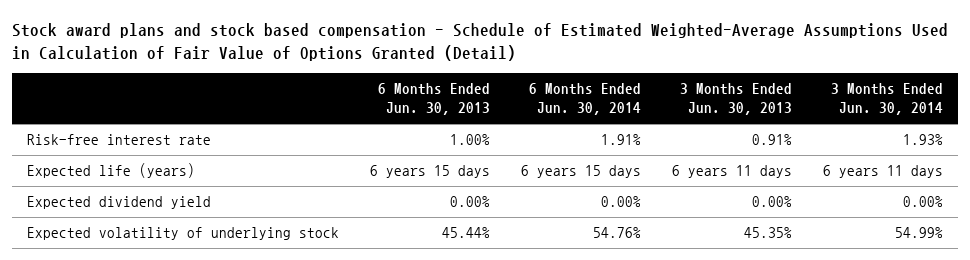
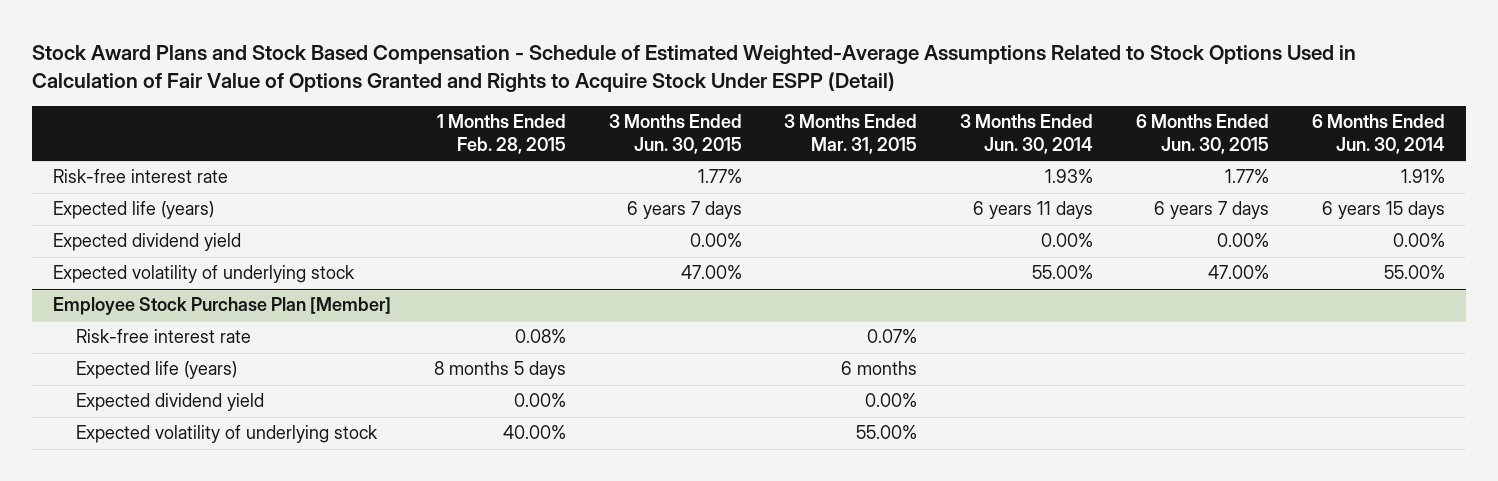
- Stock award plans and stock based compensation - Schedule of Estimated Weighted-Average Assumptions Used in Calculation of Fair Value of Options Granted (Detail)
+ Stock Award Plans and Stock Based Compensation - Schedule of Estimated Weighted-Average Assumptions Related to Stock Options Used in Calculation of Fair Value of Options Granted and Rights to Acquire Stock Under ESPP (Detail)
- | 6 Months Ended Jun. 30, 2013 | 6 Months Ended Jun. 30, 2014 | 3 Months Ended Jun. 30, 2013 | 3 Months Ended Jun. 30, 2014
+ | 1 Months Ended Feb. 28, 2015 | 3 Months Ended Jun. 30, 2015 | 3 Months Ended Mar. 31, 2015 | 3 Months Ended Jun. 30, 2014 | 6 Months Ended Jun. 30, 2015 | 6 Months Ended Jun. 30, 2014
- Expected volatility of underlying stock | 45.44% | 54.76% | 45.35% | 54.99%
+ Expected volatility of underlying stock | | 47.00% | | 55.00% | 47.00% | 55.00%
+ Employee Stock Purchase Plan [Member]
+ Risk-free interest rate | 0.08% | | 0.07% | | |
+ Expected life (years) | 8 months 5 days | | 6 months | | |
+ Expected dividend yield | 0.00% | | 0.00% | | |
+ Expected volatility of underlying stock | 40.00% | | 55.00% | | |

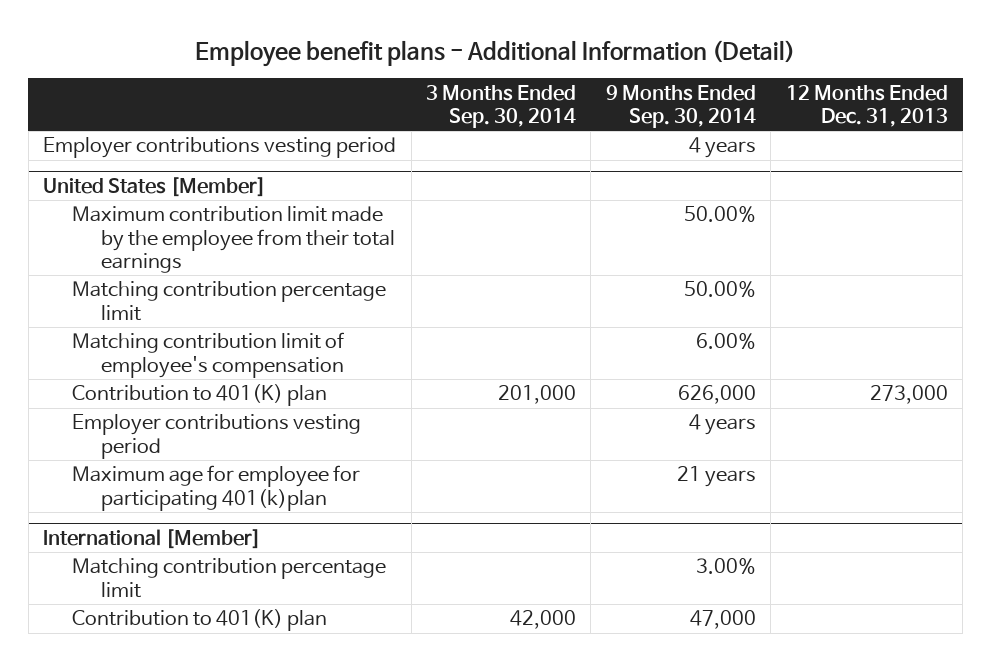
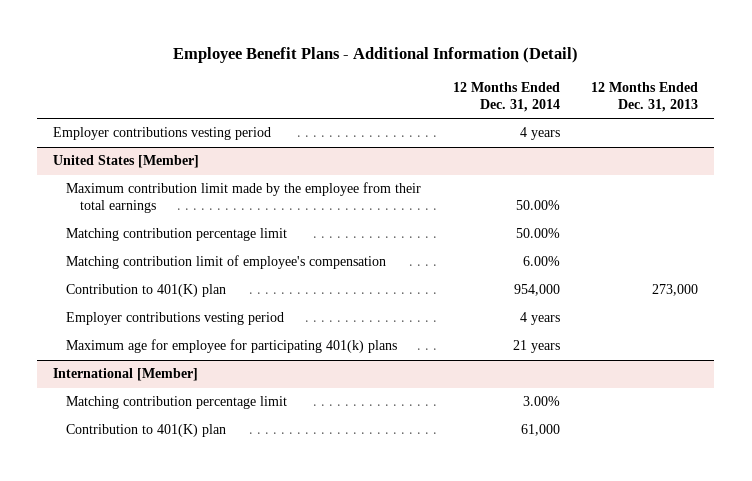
- Employee benefit plans - Additional Information (Detail)
+ Employee Benefit Plans - Additional Information (Detail)
- | 3 Months Ended Sep. 30, 2014 | 9 Months Ended Sep. 30, 2014 | 12 Months Ended Dec. 31, 2013
+ | 12 Months Ended Dec. 31, 2014 | 12 Months Ended Dec. 31, 2013
@ United States [Member]
- Maximum age for employee for participating 401(k)plan | | 21 years |
+ Maximum age for employee for participating 401(k) plans | 21 years |

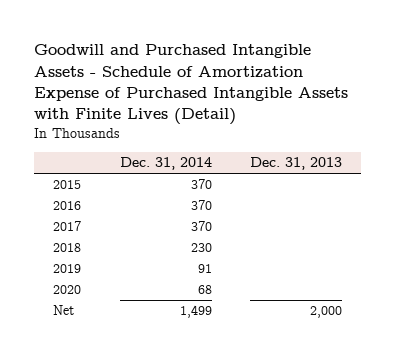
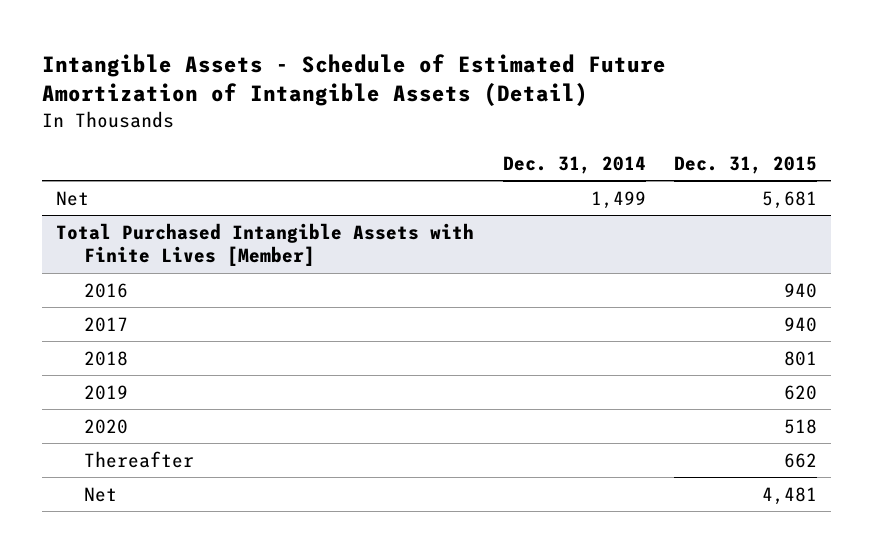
- Goodwill and Purchased Intangible Assets - Schedule of Amortization Expense of Purchased Intangible Assets with Finite Lives (Detail)
+ Intangible Assets - Schedule of Estimated Future Amortization of Intangible Assets (Detail)
- | Dec. 31, 2014 | Dec. 31, 2013
+ | Dec. 31, 2014 | Dec. 31, 2015
- 2015 | 370 |
- 2016 | 370 |
- 2017 | 370 |
- 2018 | 230 |
- 2019 | 91 |
- 2020 | 68 |
+ Total Purchased Intangible Assets with Finite Lives [Member]
+ 2016 | | 940
+ 2017 | | 940
+ 2018 | | 801
+ 2019 | | 620
+ 2020 | | 518
+ Thereafter | | 662
+ Net | | 4,481

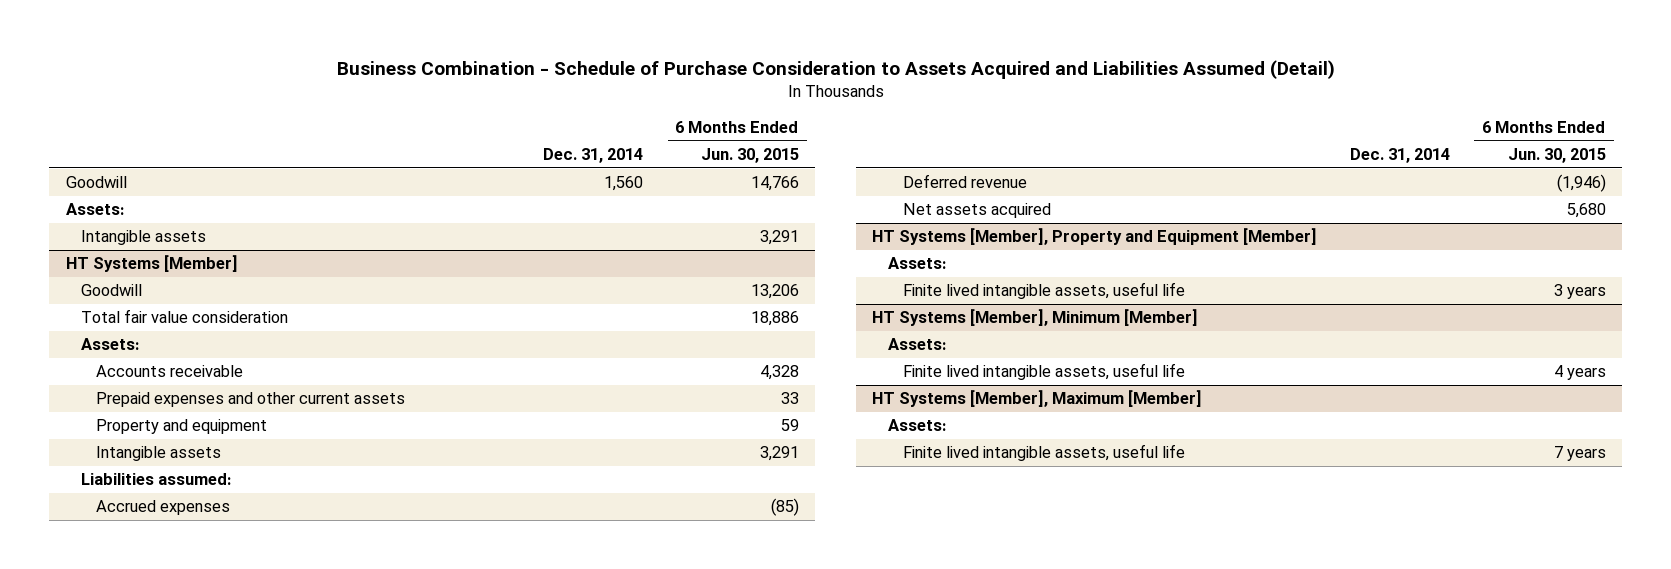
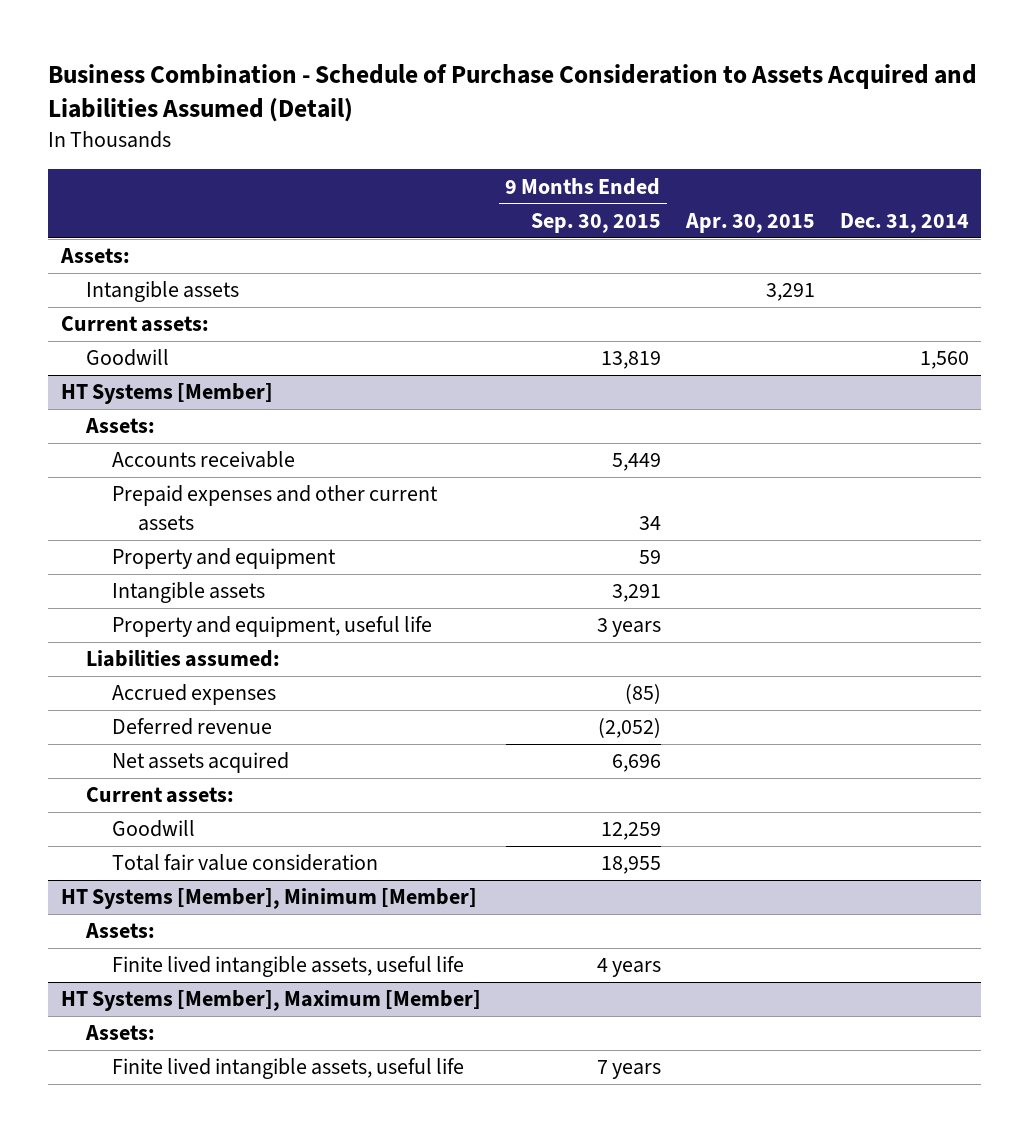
- | Dec. 31, 2014 | 6 Months Ended Jun. 30, 2015
+ | 9 Months Ended Sep. 30, 2015 | Apr. 30, 2015 | Dec. 31, 2014
+ Current assets:
moved down: Goodwill | 13,819 | | 1,560
@ HT Systems [Member]
+ Property and equipment, useful life | 3 years | |
- HT Systems [Member], Property and Equipment [Member]
- Assets:
- Finite lived intangible assets, useful life | | 3 years
@ HT Systems [Member]
+ Current assets:
moved down: Goodwill | 12,259 | |
moved down: Total fair value consideration | 18,955 | |

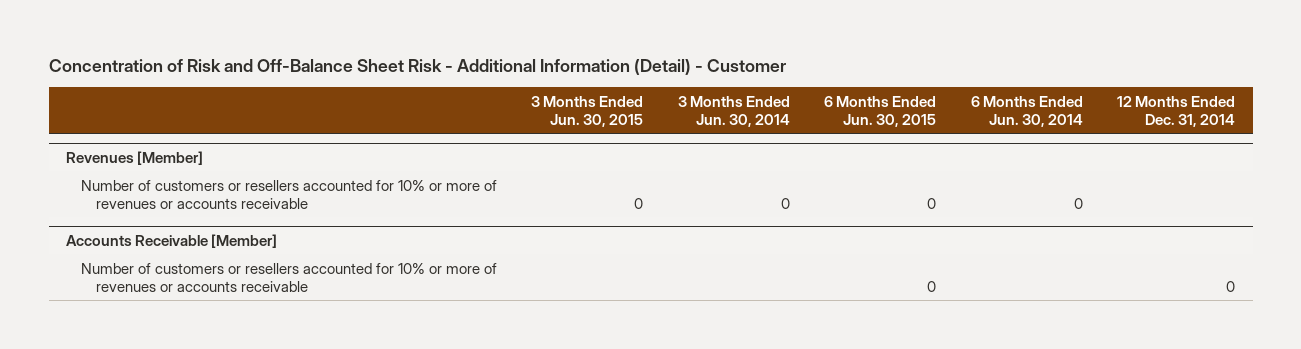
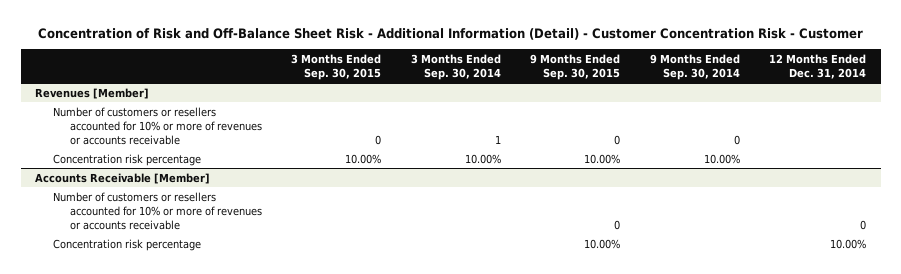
- Concentration of Risk and Off-Balance Sheet Risk - Additional Information (Detail) - Customer
+ Concentration of Risk and Off-Balance Sheet Risk - Additional Information (Detail) - Customer Concentration Risk - Customer
- | 3 Months Ended Jun. 30, 2015 | 3 Months Ended Jun. 30, 2014 | 6 Months Ended Jun. 30, 2015 | 6 Months Ended Jun. 30, 2014 | 12 Months Ended Dec. 31, 2014
+ | 3 Months Ended Sep. 30, 2015 | 3 Months Ended Sep. 30, 2014 | 9 Months Ended Sep. 30, 2015 | 9 Months Ended Sep. 30, 2014 | 12 Months Ended Dec. 31, 2014
@ Revenues [Member]
+ Concentration risk percentage | 10.00% | 10.00% | 10.00% | 10.00% |
@ Accounts Receivable [Member]
+ Concentration risk percentage | | | 10.00% | | 10.00%

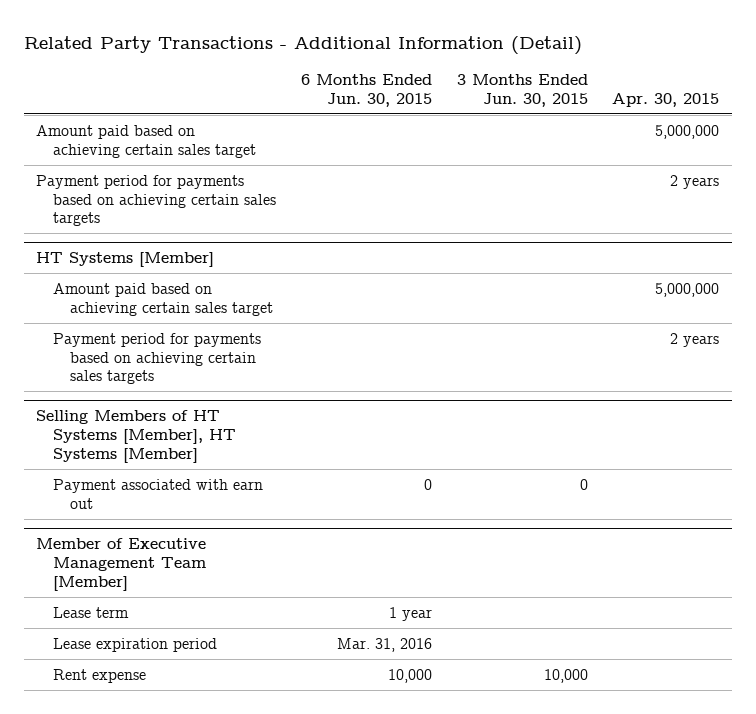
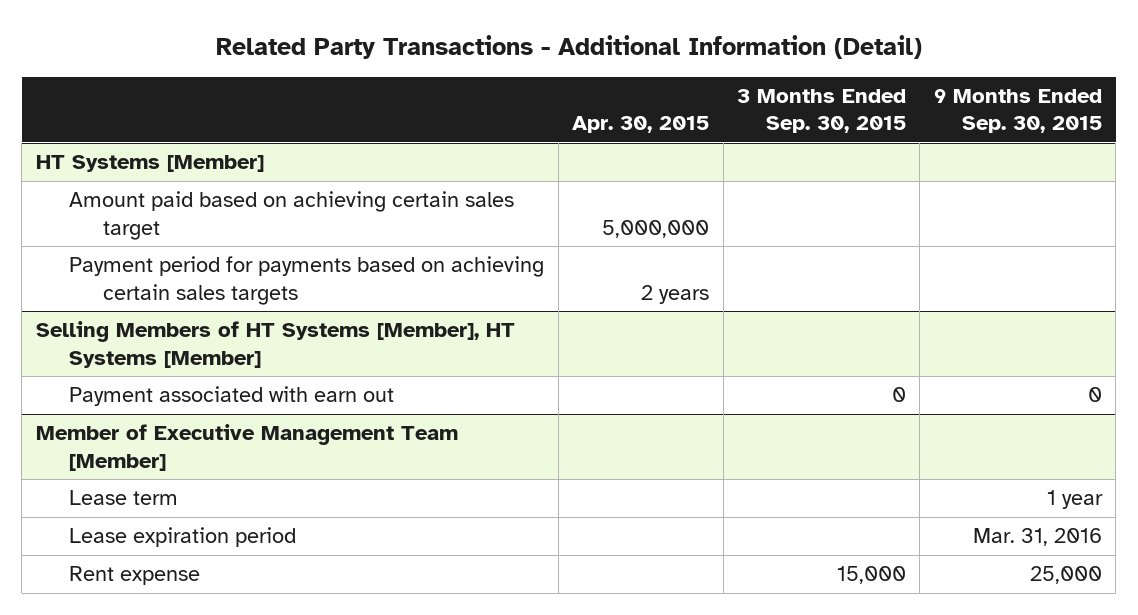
- | 6 Months Ended Jun. 30, 2015 | 3 Months Ended Jun. 30, 2015 | Apr. 30, 2015
+ | Apr. 30, 2015 | 3 Months Ended Sep. 30, 2015 | 9 Months Ended Sep. 30, 2015
- Amount paid based on achieving certain sales target | | | 5,000,000
- Payment period for payments based on achieving certain sales targets | | | 2 years

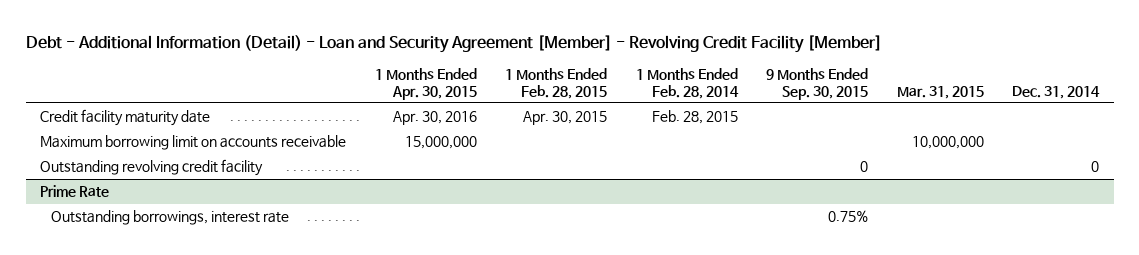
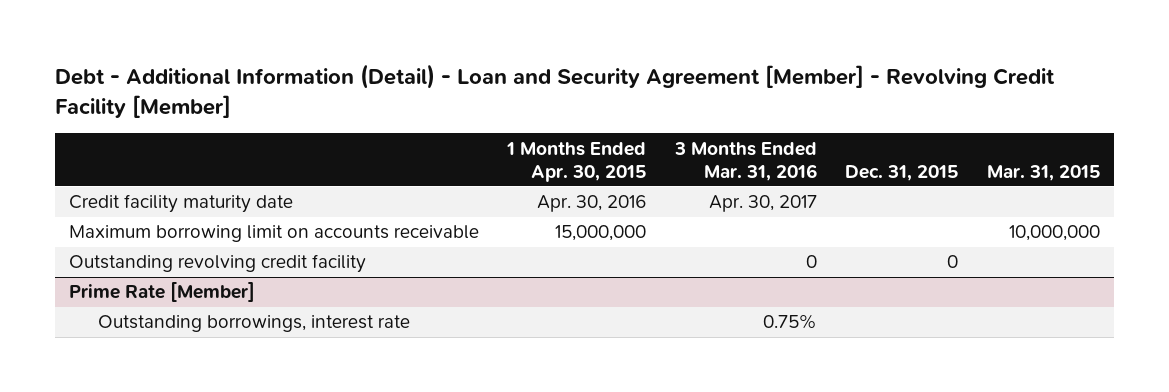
- | 1 Months Ended Apr. 30, 2015 | 1 Months Ended Feb. 28, 2015 | 1 Months Ended Feb. 28, 2014 | 9 Months Ended Sep. 30, 2015 | Mar. 31, 2015 | Dec. 31, 2014
+ | 1 Months Ended Apr. 30, 2015 | 3 Months Ended Mar. 31, 2016 | Dec. 31, 2015 | Mar. 31, 2015
- Prime Rate
+ Prime Rate [Member]

